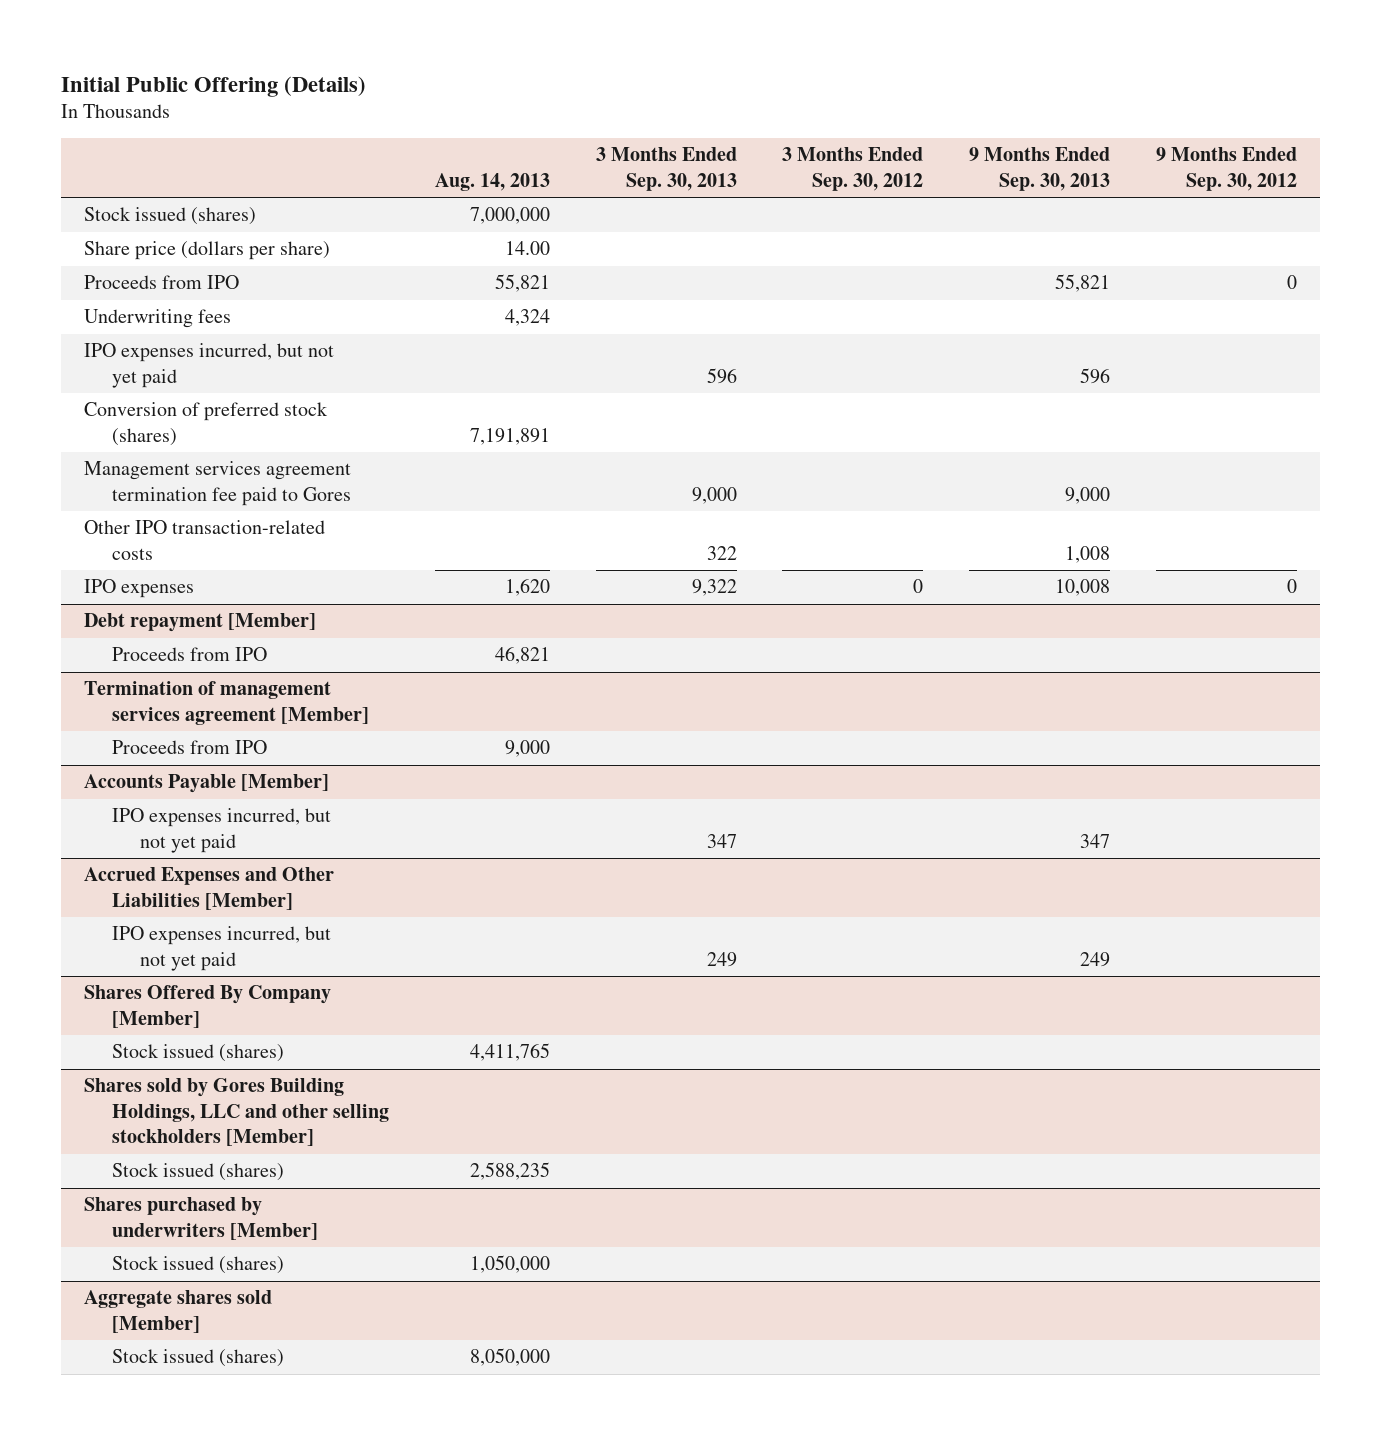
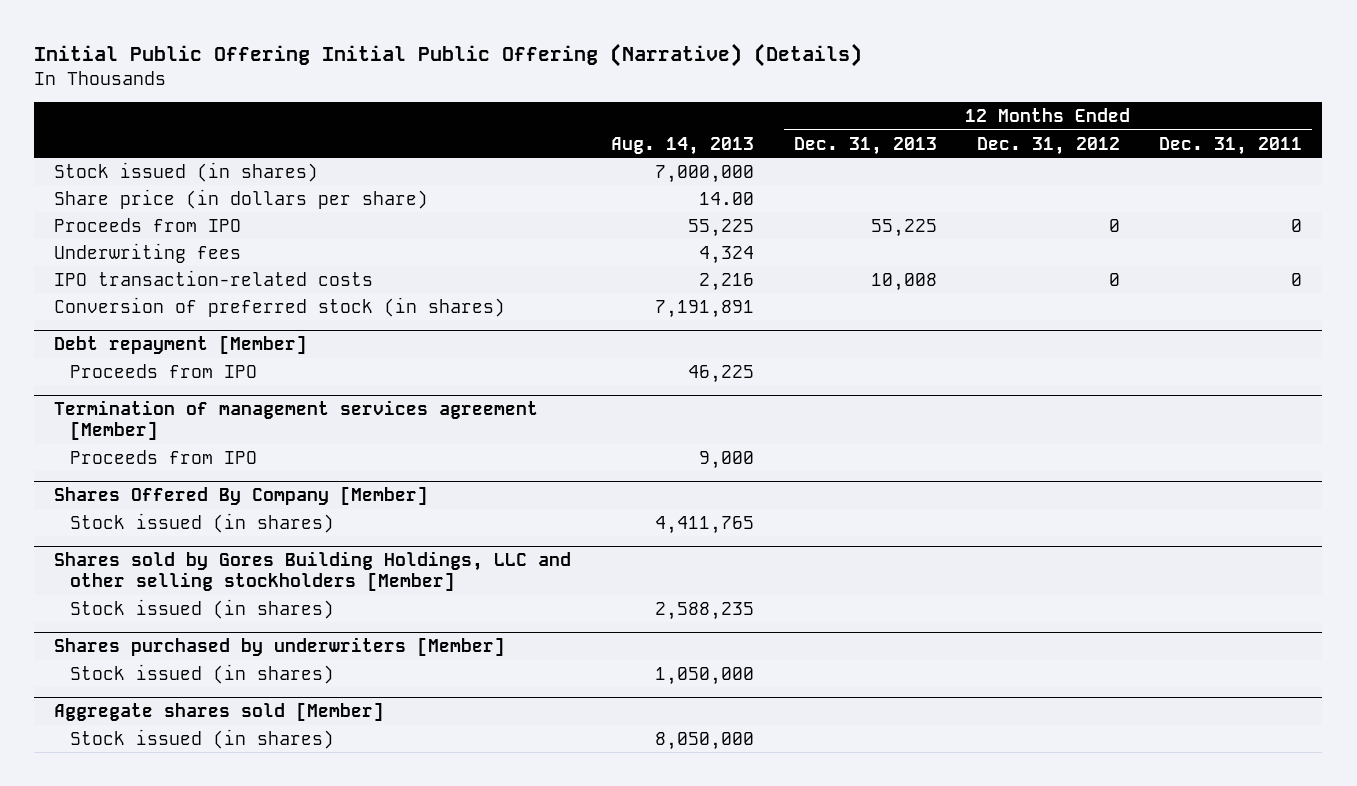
- Initial Public Offering (Details)
+ Initial Public Offering Initial Public Offering (Narrative) (Details)
- | Aug. 14, 2013 | 3 Months Ended Sep. 30, 2013 | 3 Months Ended Sep. 30, 2012 | 9 Months Ended Sep. 30, 2013 | 9 Months Ended Sep. 30, 2012
+ | Aug. 14, 2013 | 12 Months Ended Dec. 31, 2013 | 12 Months Ended Dec. 31, 2012 | 12 Months Ended Dec. 31, 2011
- Stock issued (shares) | 7,000,000 | | | |
- Share price (dollars per share) | 14.00 | | | |
- Proceeds from IPO | 55,821 | | | 55,821 | 0
+ Stock issued (in shares) | 7,000,000 | | |
+ Share price (in dollars per share) | 14.00 | | |
+ Proceeds from IPO | 55,225 | 55,225 | 0 | 0
- IPO expenses incurred, but not yet paid | | 596 | | 596 |
- Conversion of preferred stock (shares) | 7,191,891 | | | |
- Management services agreement termination fee paid to Gores | | 9,000 | | 9,000 |
- Other IPO transaction-related costs | | 322 | | 1,008 |
- IPO expenses | 1,620 | 9,322 | 0 | 10,008 | 0
+ IPO transaction-related costs | 2,216 | 10,008 | 0 | 0
+ Conversion of preferred stock (in shares) | 7,191,891 | | |
@ Debt repayment [Member]
- Proceeds from IPO | 46,821 | | | |
+ Proceeds from IPO | 46,225 | | |
- Accounts Payable [Member]
- IPO expenses incurred, but not yet paid | | 347 | | 347 |
- Accrued Expenses and Other Liabilities [Member]
- IPO expenses incurred, but not yet paid | | 249 | | 249 |
@ Shares Offered By Company [Member]
- Stock issued (shares) | 4,411,765 | | | |
+ Stock issued (in shares) | 4,411,765 | | |
@ Shares sold by Gores Building Holdings, LLC and other selling stockholders [Member]
- Stock issued (shares) | 2,588,235 | | | |
+ Stock issued (in shares) | 2,588,235 | | |
@ Shares purchased by underwriters [Member]
- Stock issued (shares) | 1,050,000 | | | |
+ Stock issued (in shares) | 1,050,000 | | |
@ Aggregate shares sold [Member]
- Stock issued (shares) | 8,050,000 | | | |
+ Stock issued (in shares) | 8,050,000 | | |

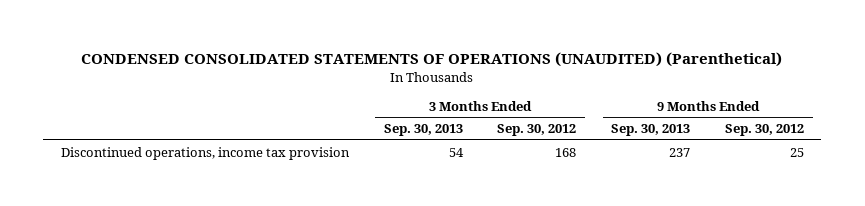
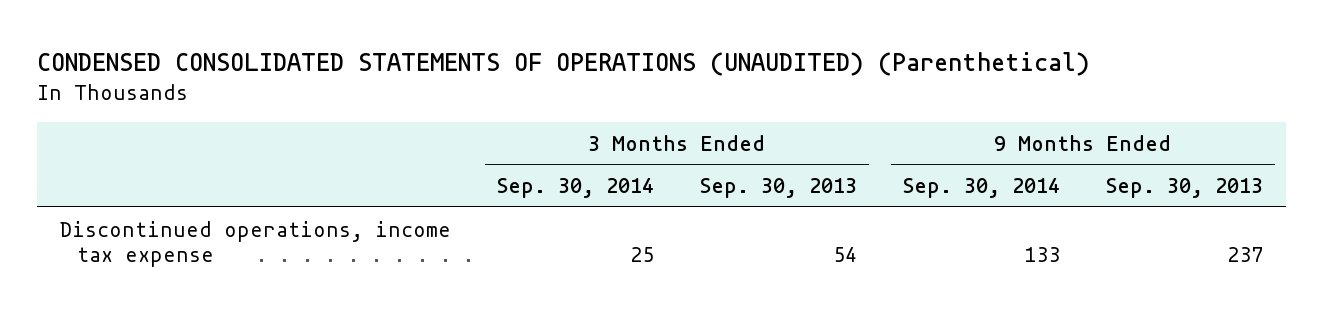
- | 3 Months Ended Sep. 30, 2013 | 3 Months Ended Sep. 30, 2012 | 9 Months Ended Sep. 30, 2013 | 9 Months Ended Sep. 30, 2012
+ | 3 Months Ended Sep. 30, 2014 | 3 Months Ended Sep. 30, 2013 | 9 Months Ended Sep. 30, 2014 | 9 Months Ended Sep. 30, 2013
- Discontinued operations, income tax provision | 54 | 168 | 237 | 25
+ Discontinued operations, income tax expense | 25 | 54 | 133 | 237

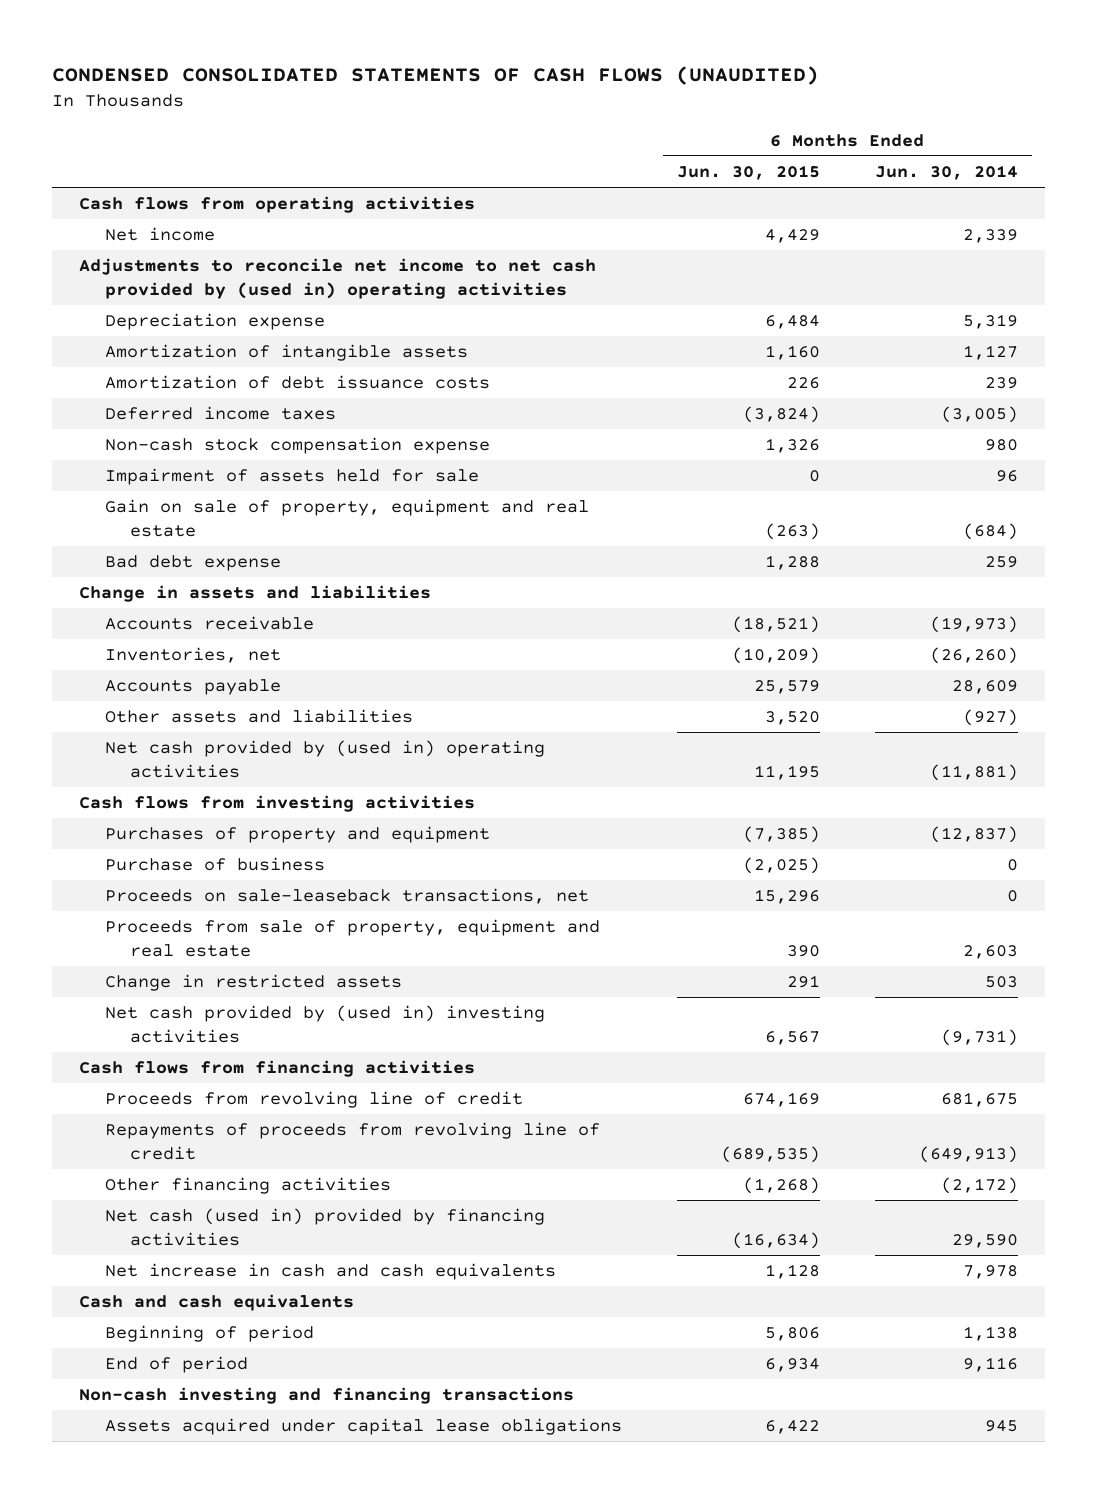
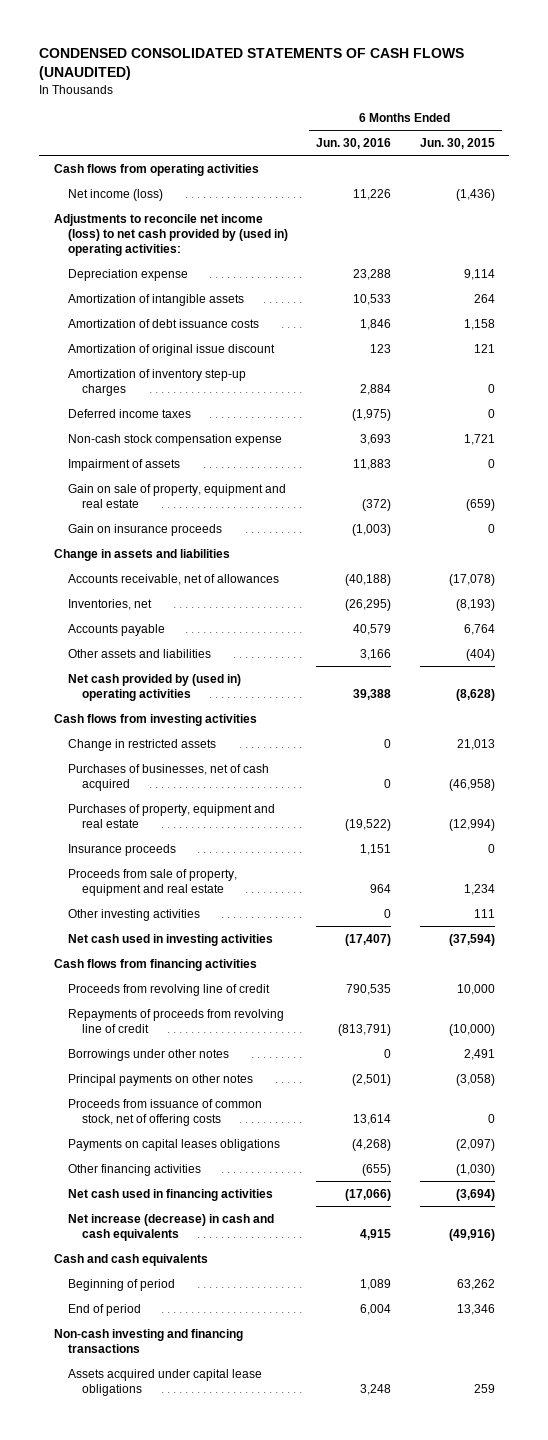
- | 6 Months Ended Jun. 30, 2015 | 6 Months Ended Jun. 30, 2014
+ | 6 Months Ended Jun. 30, 2016 | 6 Months Ended Jun. 30, 2015
- Net income | 4,429 | 2,339
- Adjustments to reconcile net income to net cash provided by (used in) operating activities
- Depreciation expense | 6,484 | 5,319
- Amortization of intangible assets | 1,160 | 1,127
- Amortization of debt issuance costs | 226 | 239
- Deferred income taxes | (3,824) | (3,005)
- Non-cash stock compensation expense | 1,326 | 980
- Impairment of assets held for sale | 0 | 96
- Gain on sale of property, equipment and real estate | (263) | (684)
- Bad debt expense | 1,288 | 259
+ Net income (loss) | 11,226 | (1,436)
+ Adjustments to reconcile net income (loss) to net cash provided by (used in) operating activities:
+ Depreciation expense | 23,288 | 9,114
+ Amortization of intangible assets | 10,533 | 264
+ Amortization of debt issuance costs | 1,846 | 1,158
+ Amortization of original issue discount | 123 | 121
+ Amortization of inventory step-up charges | 2,884 | 0
+ Deferred income taxes | (1,975) | 0
+ Non-cash stock compensation expense | 3,693 | 1,721
+ Impairment of assets | 11,883 | 0
+ Gain on sale of property, equipment and real estate | (372) | (659)
+ Gain on insurance proceeds | (1,003) | 0
- Accounts receivable | (18,521) | (19,973)
- Inventories, net | (10,209) | (26,260)
- Accounts payable | 25,579 | 28,609
- Other assets and liabilities | 3,520 | (927)
- Net cash provided by (used in) operating activities | 11,195 | (11,881)
+ Accounts receivable, net of allowances | (40,188) | (17,078)
+ Inventories, net | (26,295) | (8,193)
+ Accounts payable | 40,579 | 6,764
+ Other assets and liabilities | 3,166 | (404)
+ Net cash provided by (used in) operating activities | 39,388 | (8,628)
- Purchases of property and equipment | (7,385) | (12,837)
- Purchase of business | (2,025) | 0
- Proceeds on sale-leaseback transactions, net | 15,296 | 0
- Proceeds from sale of property, equipment and real estate | 390 | 2,603
- Change in restricted assets | 291 | 503
- Net cash provided by (used in) investing activities | 6,567 | (9,731)
+ Change in restricted assets | 0 | 21,013
+ Purchases of businesses, net of cash acquired | 0 | (46,958)
+ Purchases of property, equipment and real estate | (19,522) | (12,994)
+ Insurance proceeds | 1,151 | 0
+ Proceeds from sale of property, equipment and real estate | 964 | 1,234
+ Other investing activities | 0 | 111
+ Net cash used in investing activities | (17,407) | (37,594)
- Proceeds from revolving line of credit | 674,169 | 681,675
- Repayments of proceeds from revolving line of credit | (689,535) | (649,913)
- Other financing activities | (1,268) | (2,172)
- Net cash (used in) provided by financing activities | (16,634) | 29,590
- Net increase in cash and cash equivalents | 1,128 | 7,978
+ Proceeds from revolving line of credit | 790,535 | 10,000
+ Repayments of proceeds from revolving line of credit | (813,791) | (10,000)
+ Borrowings under other notes | 0 | 2,491
+ Principal payments on other notes | (2,501) | (3,058)
+ Proceeds from issuance of common stock, net of offering costs | 13,614 | 0
+ Payments on capital leases obligations | (4,268) | (2,097)
+ Other financing activities | (655) | (1,030)
+ Net cash used in financing activities | (17,066) | (3,694)
+ Net increase (decrease) in cash and cash equivalents | 4,915 | (49,916)
- Beginning of period | 5,806 | 1,138
- End of period | 6,934 | 9,116
+ Beginning of period | 1,089 | 63,262
+ End of period | 6,004 | 13,346
- Assets acquired under capital lease obligations | 6,422 | 945
+ Assets acquired under capital lease obligations | 3,248 | 259

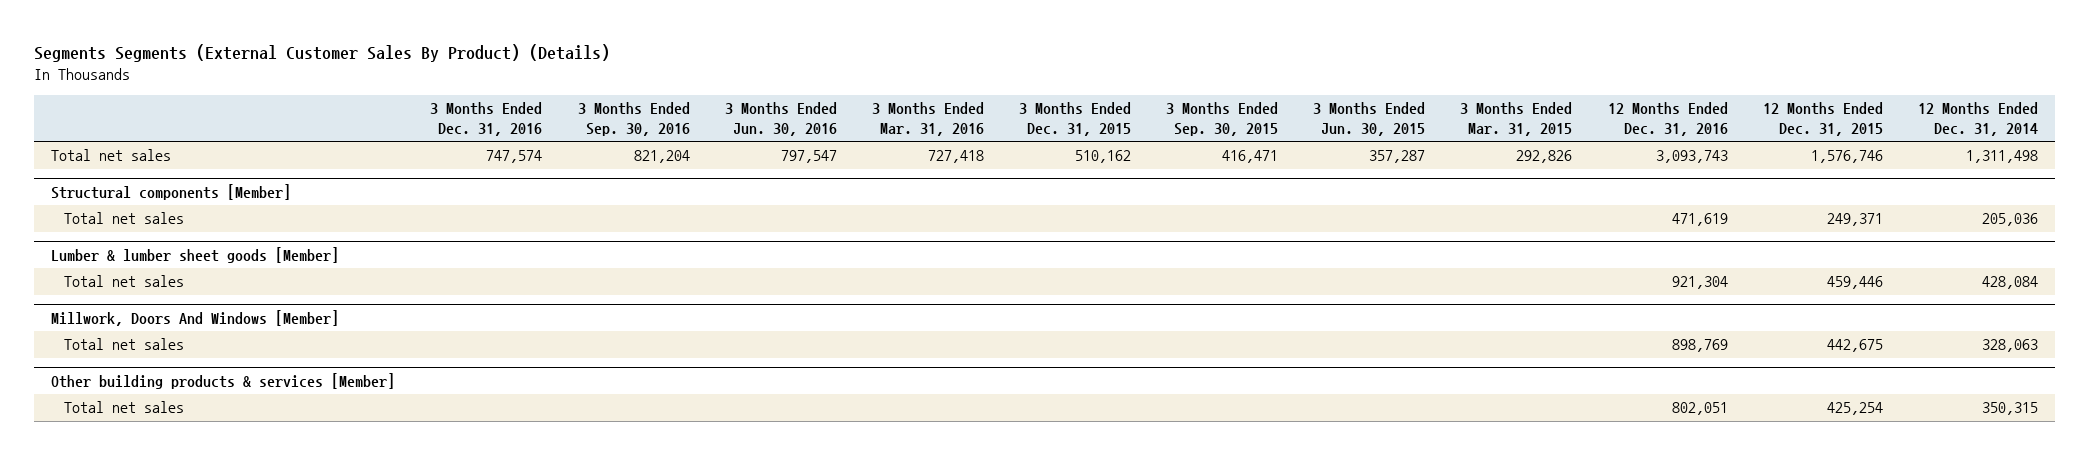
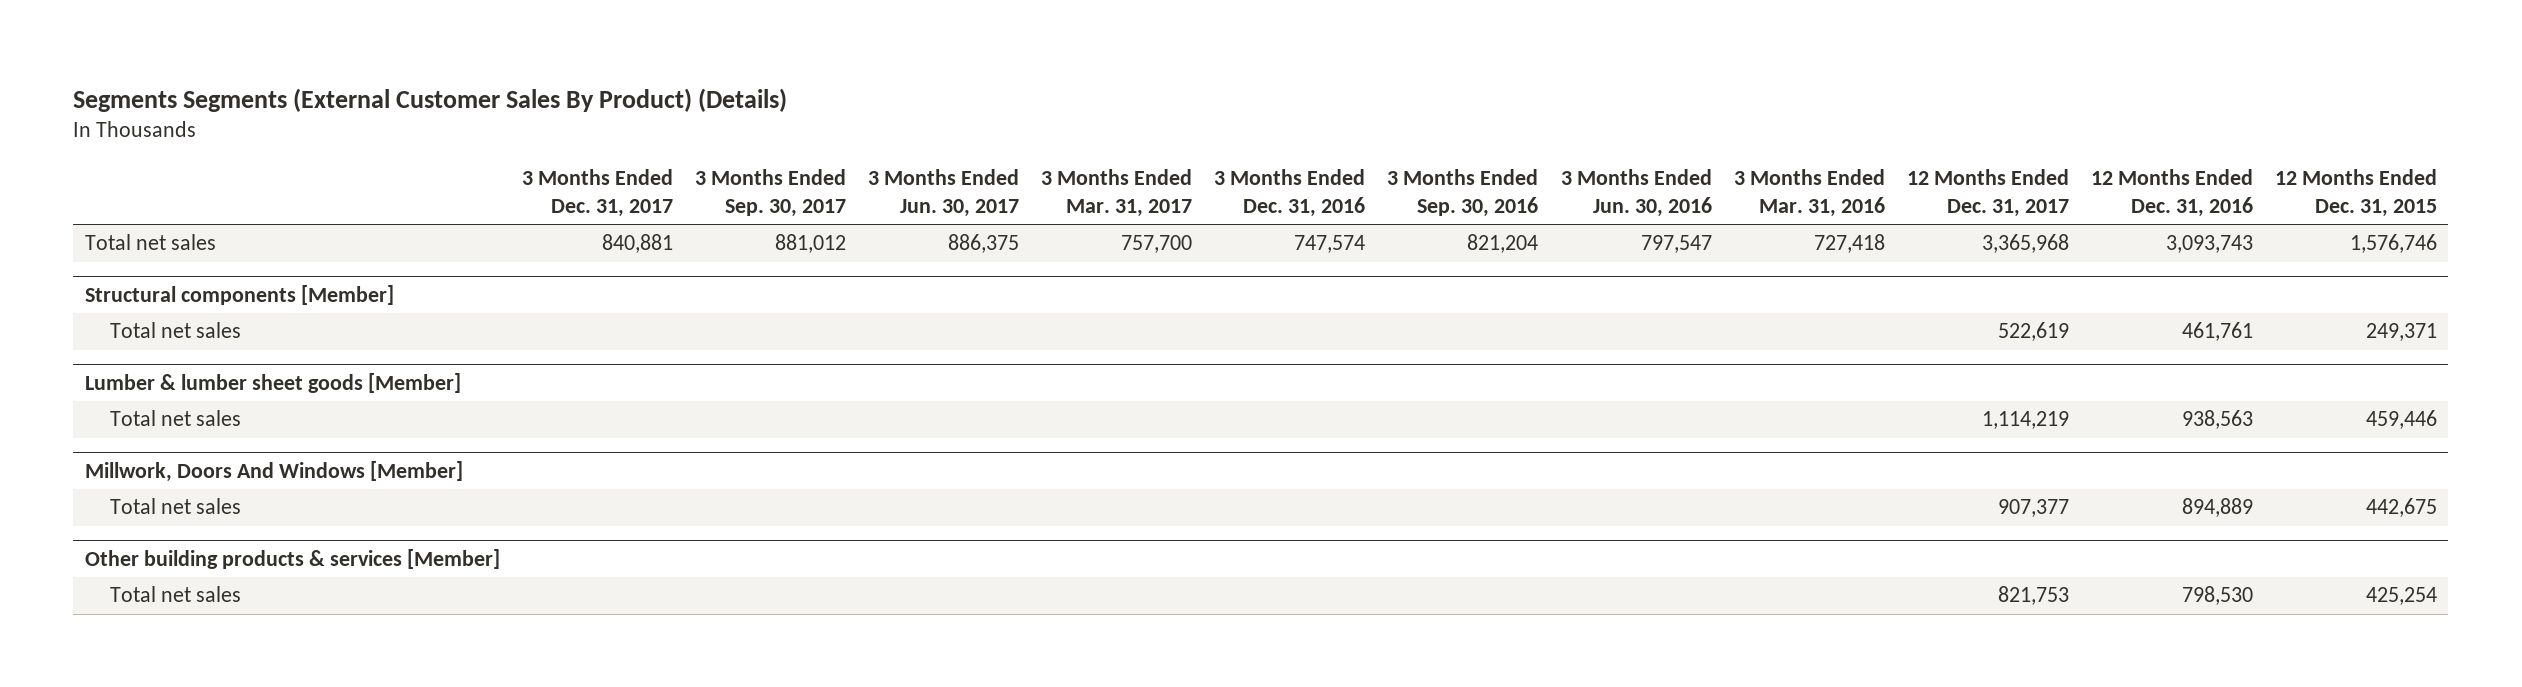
- | 3 Months Ended Dec. 31, 2016 | 3 Months Ended Sep. 30, 2016 | 3 Months Ended Jun. 30, 2016 | 3 Months Ended Mar. 31, 2016 | 3 Months Ended Dec. 31, 2015 | 3 Months Ended Sep. 30, 2015 | 3 Months Ended Jun. 30, 2015 | 3 Months Ended Mar. 31, 2015 | 12 Months Ended Dec. 31, 2016 | 12 Months Ended Dec. 31, 2015 | 12 Months Ended Dec. 31, 2014
+ | 3 Months Ended Dec. 31, 2017 | 3 Months Ended Sep. 30, 2017 | 3 Months Ended Jun. 30, 2017 | 3 Months Ended Mar. 31, 2017 | 3 Months Ended Dec. 31, 2016 | 3 Months Ended Sep. 30, 2016 | 3 Months Ended Jun. 30, 2016 | 3 Months Ended Mar. 31, 2016 | 12 Months Ended Dec. 31, 2017 | 12 Months Ended Dec. 31, 2016 | 12 Months Ended Dec. 31, 2015
@ Structural components [Member]
- Total net sales | | | | | | | | | 471,619 | 249,371 | 205,036
+ Total net sales | | | | | | | | | 522,619 | 461,761 | 249,371
@ Lumber & lumber sheet goods [Member]
- Total net sales | | | | | | | | | 921,304 | 459,446 | 428,084
+ Total net sales | | | | | | | | | 1,114,219 | 938,563 | 459,446
@ Millwork, Doors And Windows [Member]
- Total net sales | | | | | | | | | 898,769 | 442,675 | 328,063
+ Total net sales | | | | | | | | | 907,377 | 894,889 | 442,675
@ Other building products & services [Member]
- Total net sales | | | | | | | | | 802,051 | 425,254 | 350,315
+ Total net sales | | | | | | | | | 821,753 | 798,530 | 425,254

